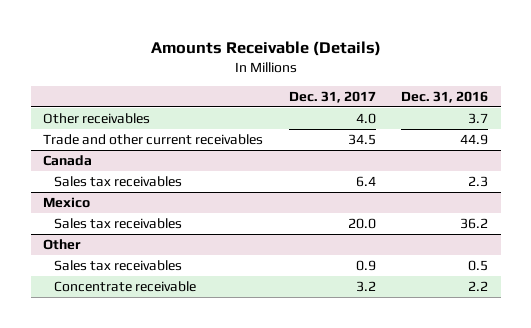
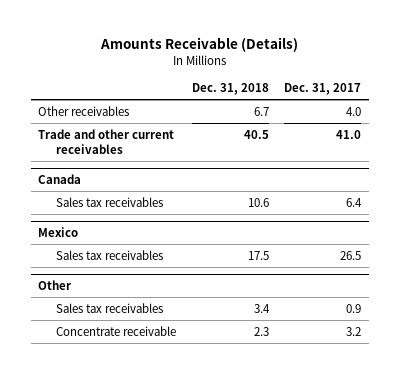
- | Dec. 31, 2017 | Dec. 31, 2016
+ | Dec. 31, 2018 | Dec. 31, 2017
- Trade and other current receivables | 34.5 | 44.9
+ Trade and other current receivables | 40.5 | 41.0
@ Mexico
- Sales tax receivables | 20.0 | 36.2
+ Sales tax receivables | 17.5 | 26.5

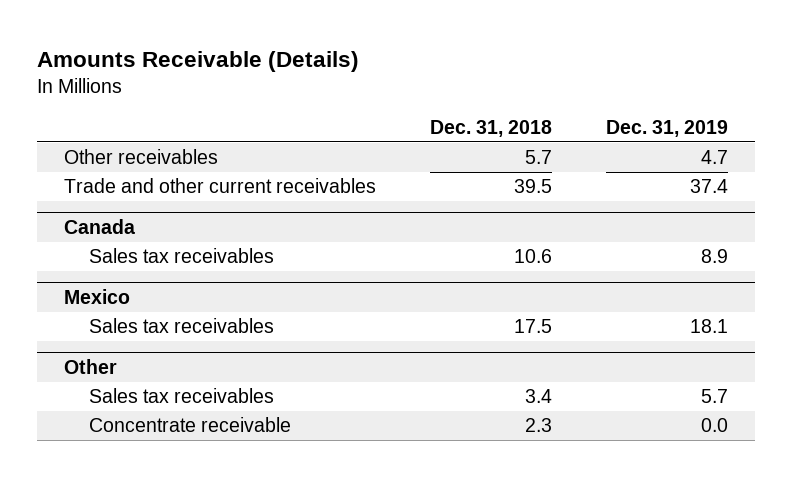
- | Dec. 31, 2018 | Dec. 31, 2017
+ | Dec. 31, 2018 | Dec. 31, 2019
- Other receivables | 6.7 | 4.0
- Trade and other current receivables | 40.5 | 41.0
+ Other receivables | 5.7 | 4.7
+ Trade and other current receivables | 39.5 | 37.4

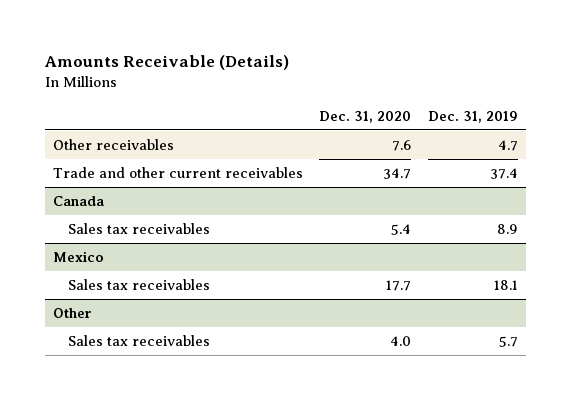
- | Dec. 31, 2018 | Dec. 31, 2019
+ | Dec. 31, 2020 | Dec. 31, 2019
@ Other
- Concentrate receivable | 2.3 | 0.0

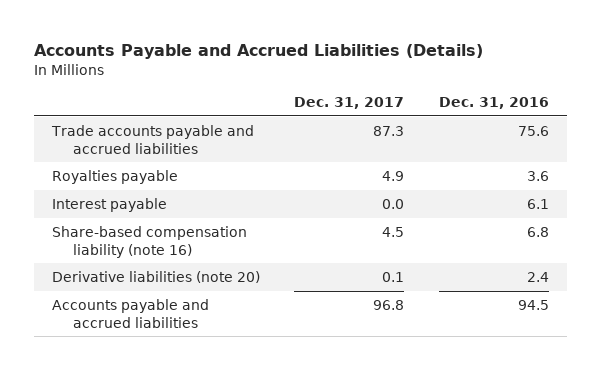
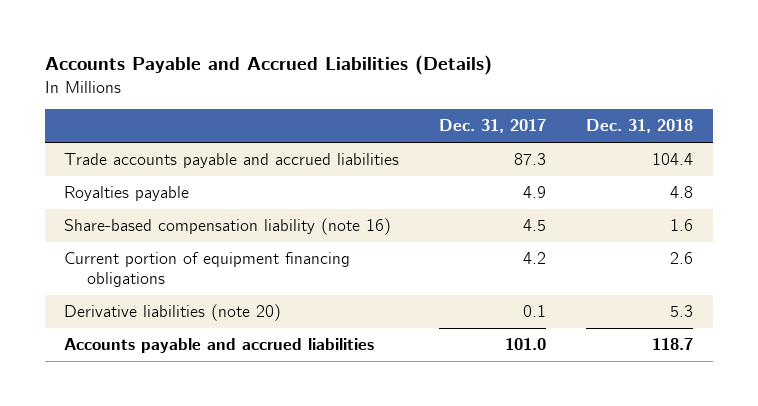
- | Dec. 31, 2017 | Dec. 31, 2016
+ | Dec. 31, 2017 | Dec. 31, 2018
- Interest payable | 0.0 | 6.1
+ Current portion of equipment financing obligations | 4.2 | 2.6
- Accounts payable and accrued liabilities | 96.8 | 94.5
+ Accounts payable and accrued liabilities | 101.0 | 118.7

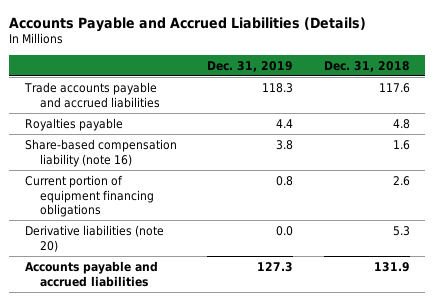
- | Dec. 31, 2017 | Dec. 31, 2018
+ | Dec. 31, 2019 | Dec. 31, 2018
- Trade accounts payable and accrued liabilities | 87.3 | 104.4
+ Trade accounts payable and accrued liabilities | 118.3 | 117.6
- Accounts payable and accrued liabilities | 101.0 | 118.7
+ Accounts payable and accrued liabilities | 127.3 | 131.9

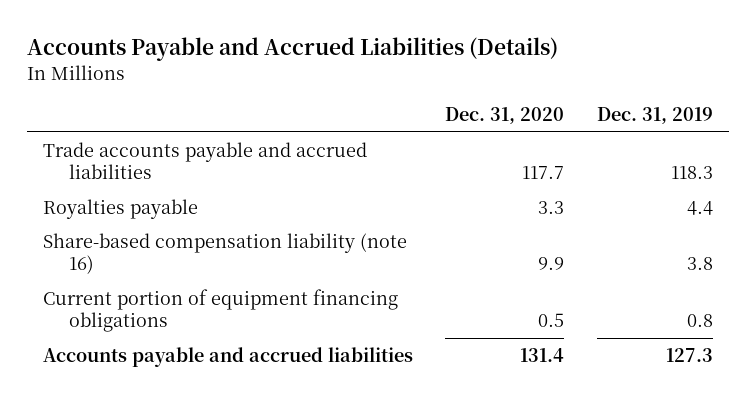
- | Dec. 31, 2019 | Dec. 31, 2018
+ | Dec. 31, 2020 | Dec. 31, 2019
- Derivative liabilities (note 20) | 0.0 | 5.3

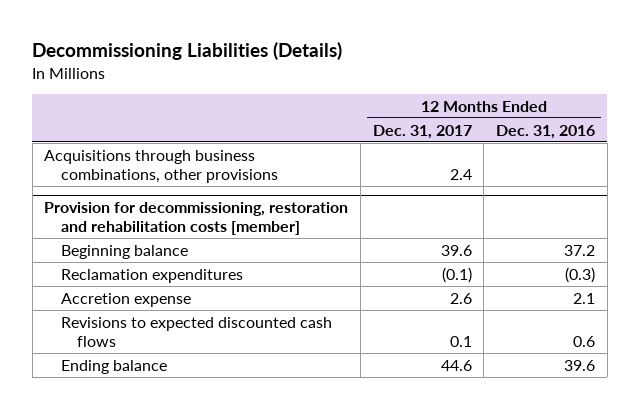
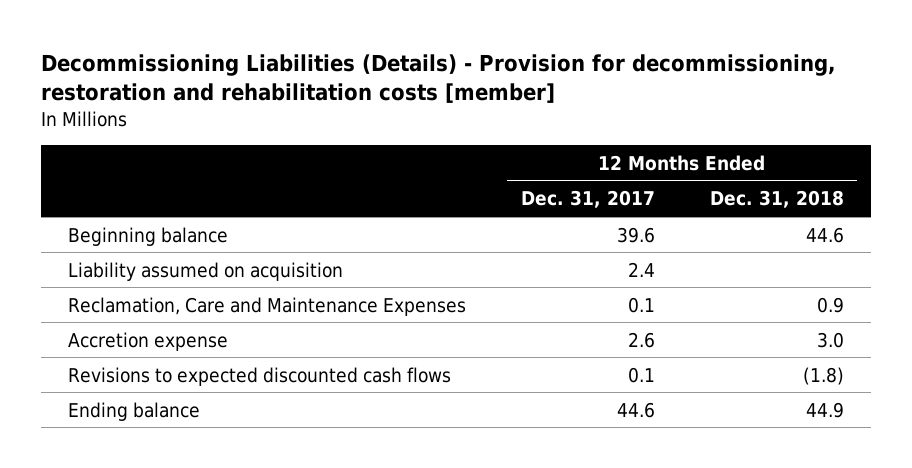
- Decommissioning Liabilities (Details)
+ Decommissioning Liabilities (Details) - Provision for decommissioning, restoration and rehabilitation costs [member]
- | 12 Months Ended Dec. 31, 2017 | 12 Months Ended Dec. 31, 2016
+ | 12 Months Ended Dec. 31, 2017 | 12 Months Ended Dec. 31, 2018
- Acquisitions through business combinations, other provisions | 2.4 |
- Provision for decommissioning, restoration and rehabilitation costs [member]
- Reclamation expenditures | (0.1) | (0.3)
+ Liability assumed on acquisition | 2.4 |
+ Reclamation, Care and Maintenance Expenses | 0.1 | 0.9

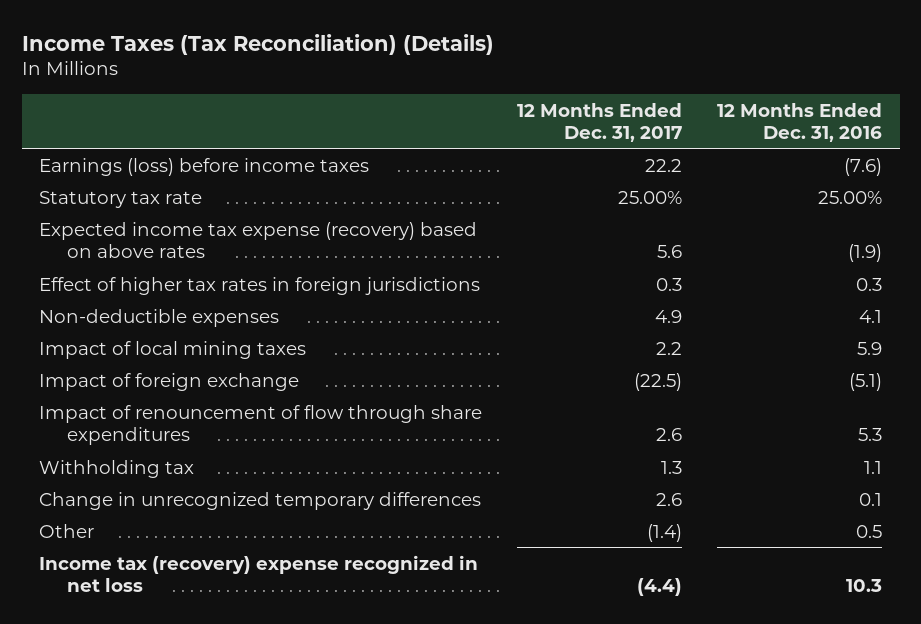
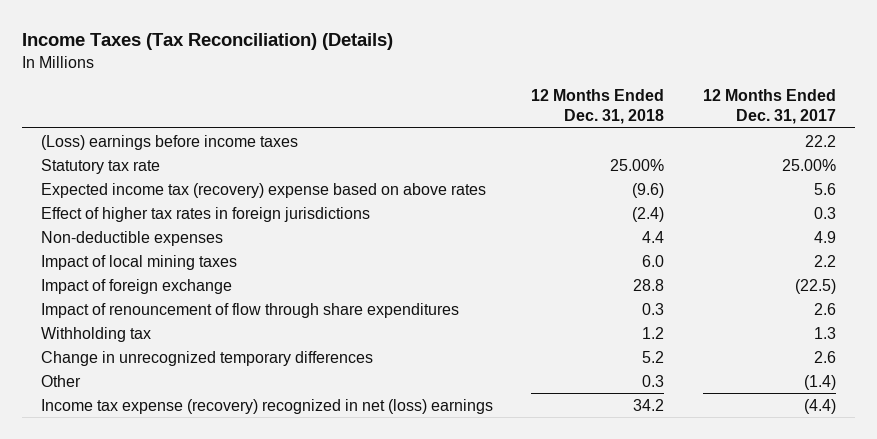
- | 12 Months Ended Dec. 31, 2017 | 12 Months Ended Dec. 31, 2016
+ | 12 Months Ended Dec. 31, 2018 | 12 Months Ended Dec. 31, 2017
- Earnings (loss) before income taxes | 22.2 | (7.6)
+ (Loss) earnings before income taxes | | 22.2
- Expected income tax expense (recovery) based on above rates | 5.6 | (1.9)
+ Expected income tax (recovery) expense based on above rates | (9.6) | 5.6
- Income tax (recovery) expense recognized in net loss | (4.4) | 10.3
+ Income tax expense (recovery) recognized in net (loss) earnings | 34.2 | (4.4)

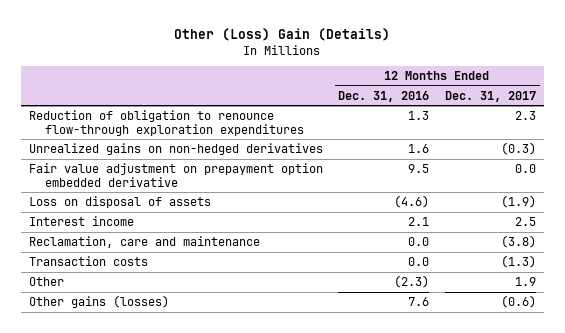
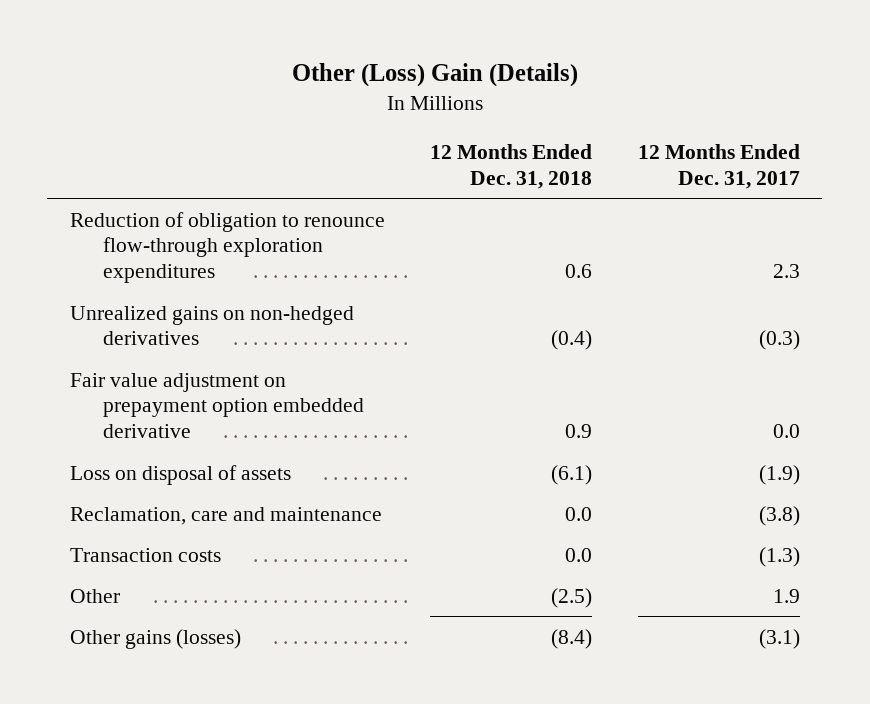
- | 12 Months Ended Dec. 31, 2016 | 12 Months Ended Dec. 31, 2017
+ | 12 Months Ended Dec. 31, 2018 | 12 Months Ended Dec. 31, 2017
- Interest income | 2.1 | 2.5
- Other gains (losses) | 7.6 | (0.6)
+ Other gains (losses) | (8.4) | (3.1)

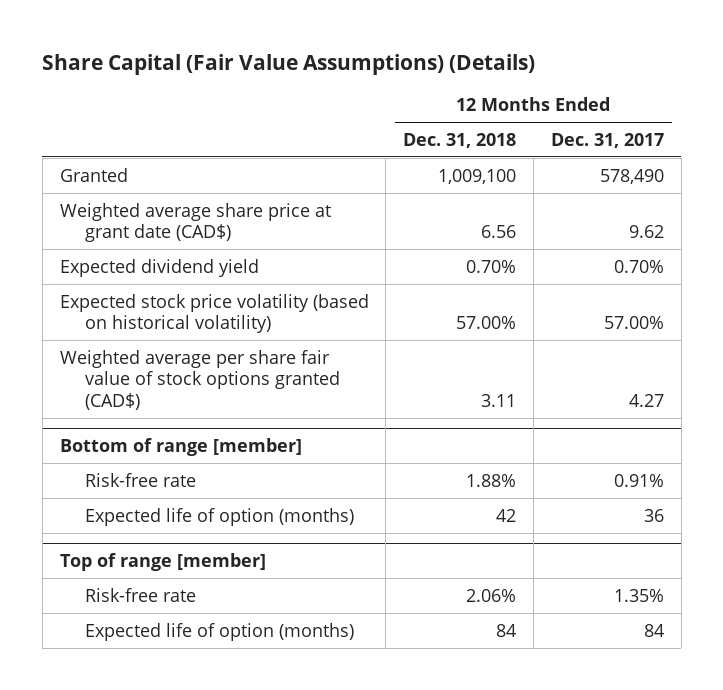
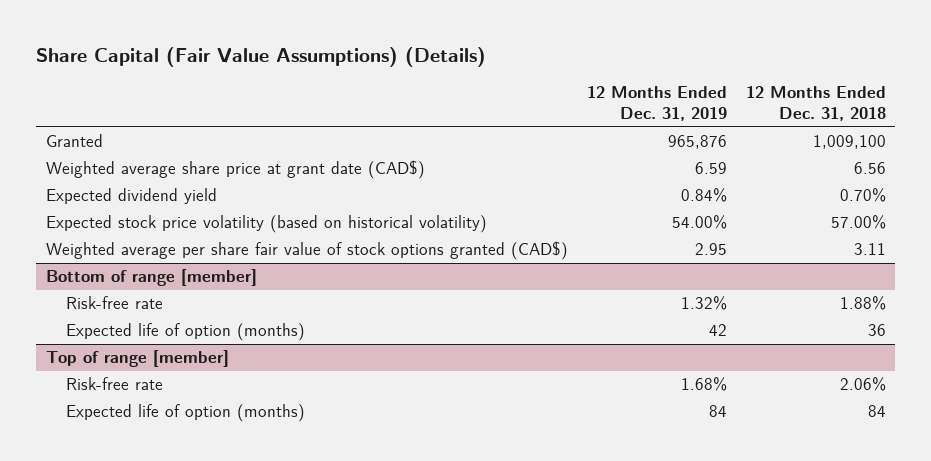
- | 12 Months Ended Dec. 31, 2018 | 12 Months Ended Dec. 31, 2017
+ | 12 Months Ended Dec. 31, 2019 | 12 Months Ended Dec. 31, 2018
@ Bottom of range [member]
- Expected life of option (months) | 42 | 36
+ Expected life of option (months) | 42 | 36

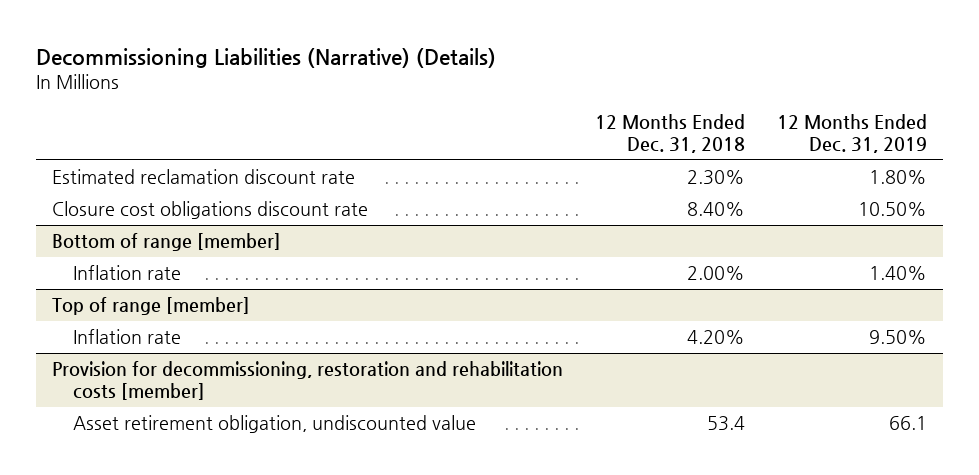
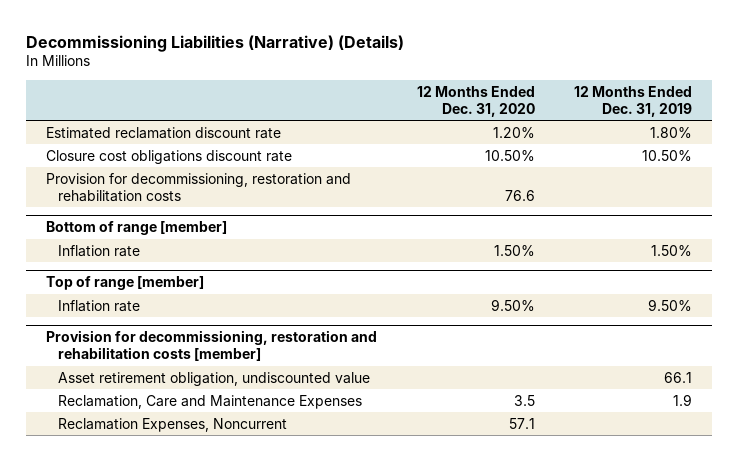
- | 12 Months Ended Dec. 31, 2018 | 12 Months Ended Dec. 31, 2019
+ | 12 Months Ended Dec. 31, 2020 | 12 Months Ended Dec. 31, 2019
+ Provision for decommissioning, restoration and rehabilitation costs | 76.6 |
@ Bottom of range [member]
- Inflation rate | 2.00% | 1.40%
+ Inflation rate | 1.50% | 1.50%
@ Provision for decommissioning, restoration and rehabilitation costs [member]
+ Reclamation, Care and Maintenance Expenses | 3.5 | 1.9
+ Reclamation Expenses, Noncurrent | 57.1 |

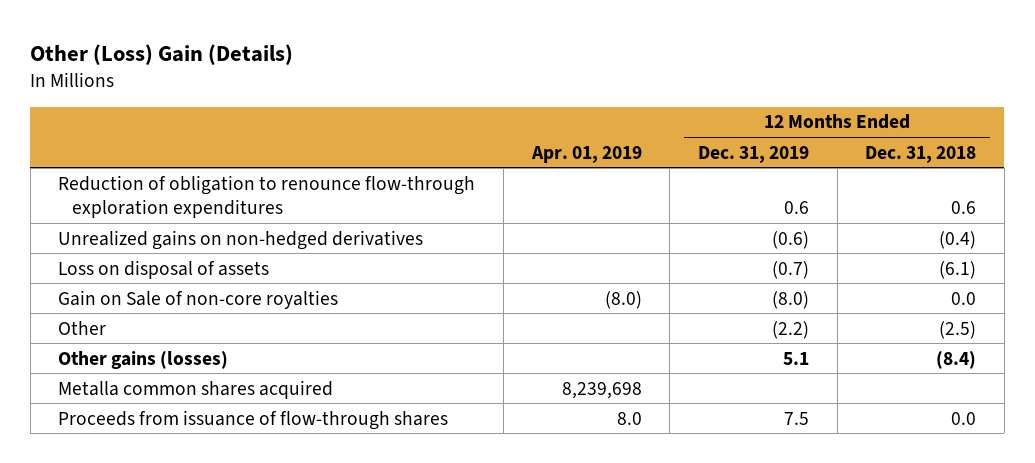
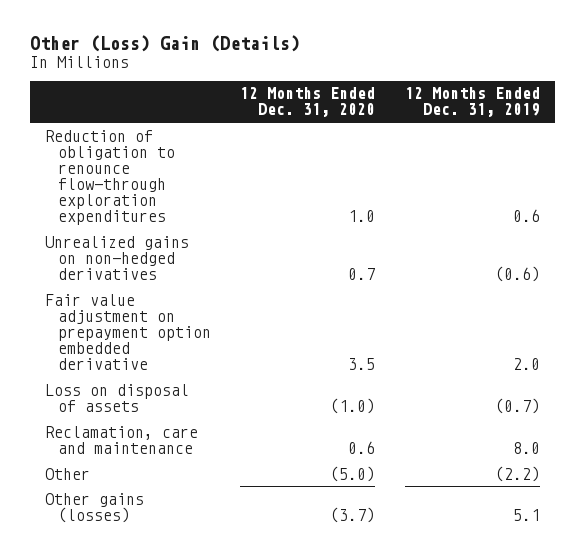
- | Apr. 01, 2019 | 12 Months Ended Dec. 31, 2019 | 12 Months Ended Dec. 31, 2018
+ | 12 Months Ended Dec. 31, 2020 | 12 Months Ended Dec. 31, 2019
+ Fair value adjustment on prepayment option embedded derivative | 3.5 | 2.0
- Gain on Sale of non-core royalties | (8.0) | (8.0) | 0.0
+ Reclamation, care and maintenance | 0.6 | 8.0
- Metalla common shares acquired | 8,239,698 | |
- Proceeds from issuance of flow-through shares | 8.0 | 7.5 | 0.0

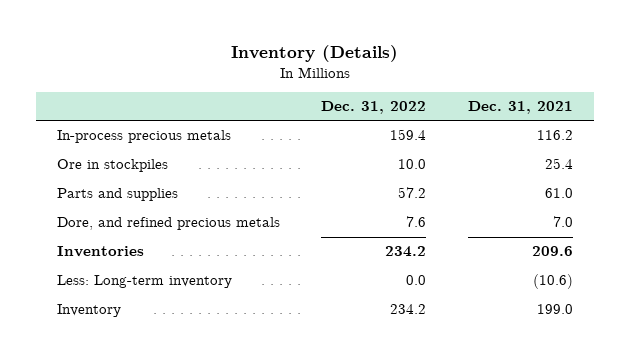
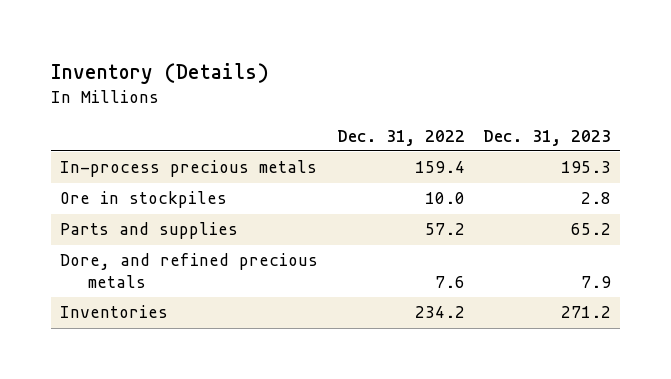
- | Dec. 31, 2022 | Dec. 31, 2021
+ | Dec. 31, 2022 | Dec. 31, 2023
- Less: Long-term inventory | 0.0 | (10.6)
- Inventory | 234.2 | 199.0

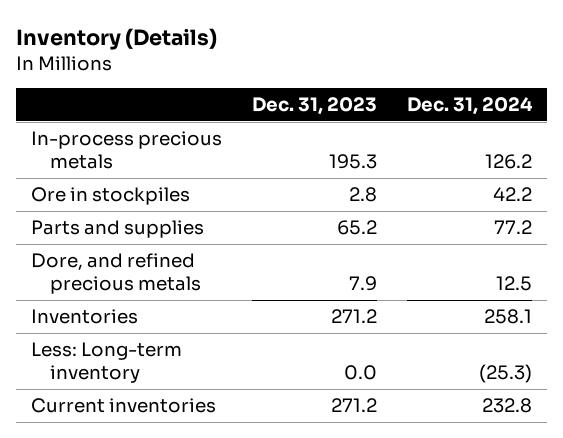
- | Dec. 31, 2022 | Dec. 31, 2023
+ | Dec. 31, 2023 | Dec. 31, 2024
+ Less: Long-term inventory | 0.0 | (25.3)
+ Current inventories | 271.2 | 232.8

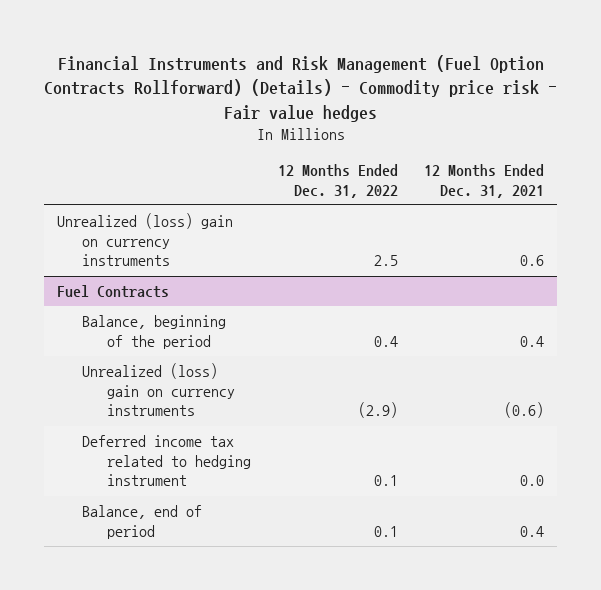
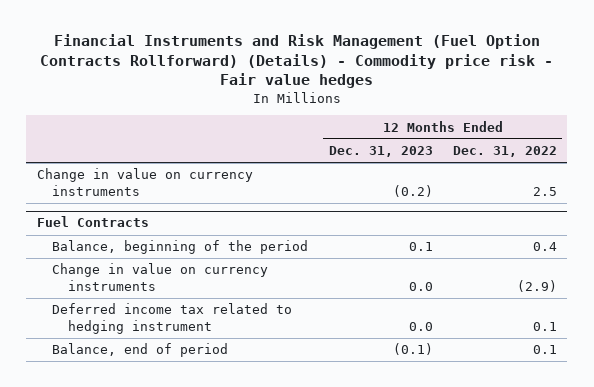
- | 12 Months Ended Dec. 31, 2022 | 12 Months Ended Dec. 31, 2021
+ | 12 Months Ended Dec. 31, 2023 | 12 Months Ended Dec. 31, 2022
- Unrealized (loss) gain on currency instruments | 2.5 | 0.6
+ Change in value on currency instruments | (0.2) | 2.5
@ Fuel Contracts
- Unrealized (loss) gain on currency instruments | (2.9) | (0.6)
+ Change in value on currency instruments | 0.0 | (2.9)

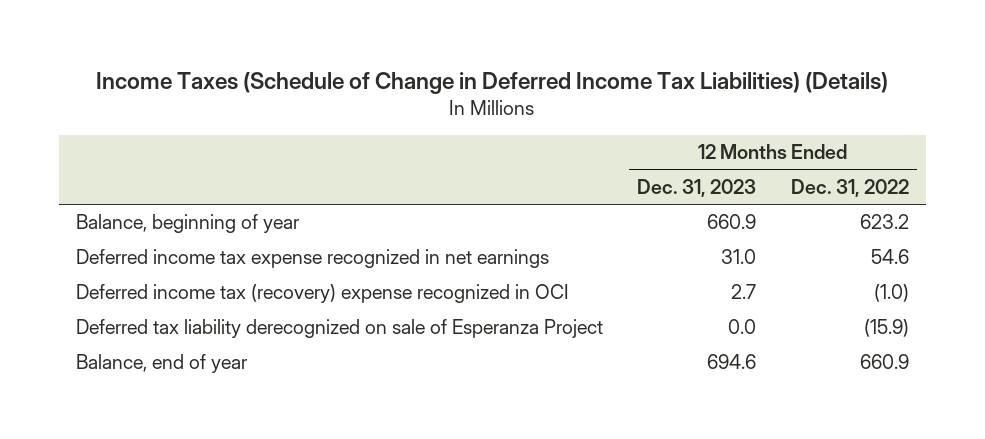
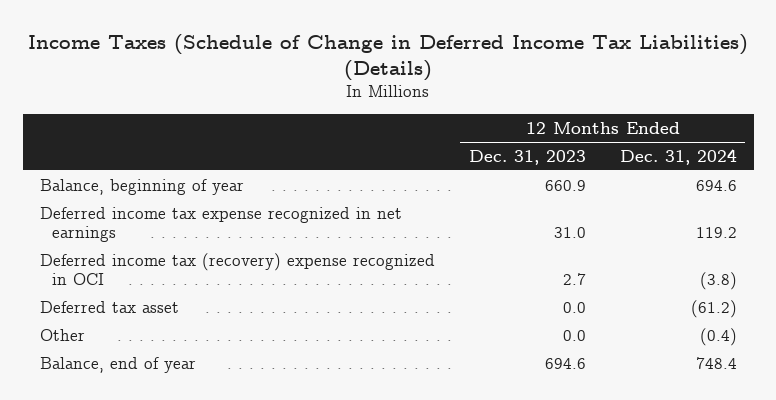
- | 12 Months Ended Dec. 31, 2023 | 12 Months Ended Dec. 31, 2022
+ | 12 Months Ended Dec. 31, 2023 | 12 Months Ended Dec. 31, 2024
- Deferred tax liability derecognized on sale of Esperanza Project | 0.0 | (15.9)
+ Deferred tax asset | 0.0 | (61.2)
+ Other | 0.0 | (0.4)

